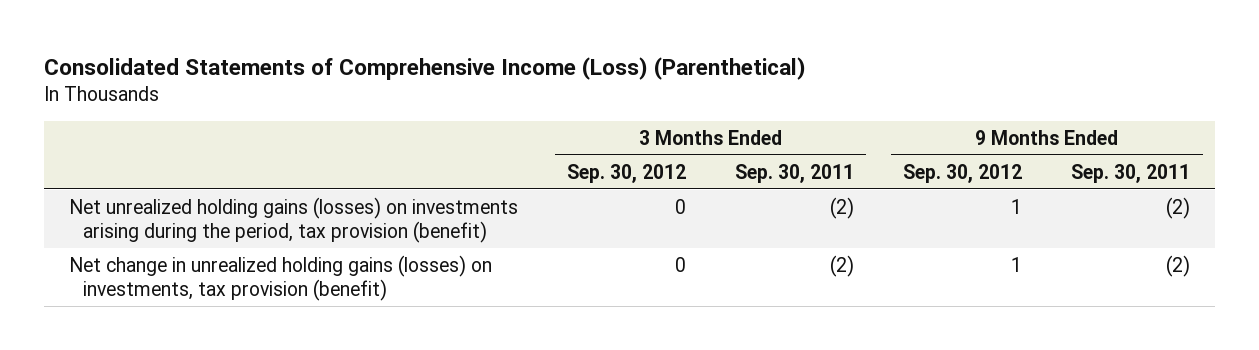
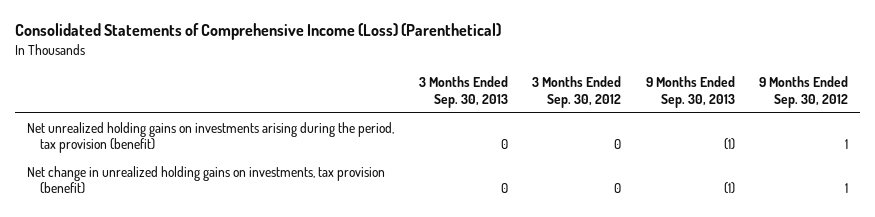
- | 3 Months Ended Sep. 30, 2012 | 3 Months Ended Sep. 30, 2011 | 9 Months Ended Sep. 30, 2012 | 9 Months Ended Sep. 30, 2011
+ | 3 Months Ended Sep. 30, 2013 | 3 Months Ended Sep. 30, 2012 | 9 Months Ended Sep. 30, 2013 | 9 Months Ended Sep. 30, 2012
- Net unrealized holding gains (losses) on investments arising during the period, tax provision (benefit) | 0 | (2) | 1 | (2)
- Net change in unrealized holding gains (losses) on investments, tax provision (benefit) | 0 | (2) | 1 | (2)
+ Net unrealized holding gains on investments arising during the period, tax provision (benefit) | 0 | 0 | (1) | 1
+ Net change in unrealized holding gains on investments, tax provision (benefit) | 0 | 0 | (1) | 1

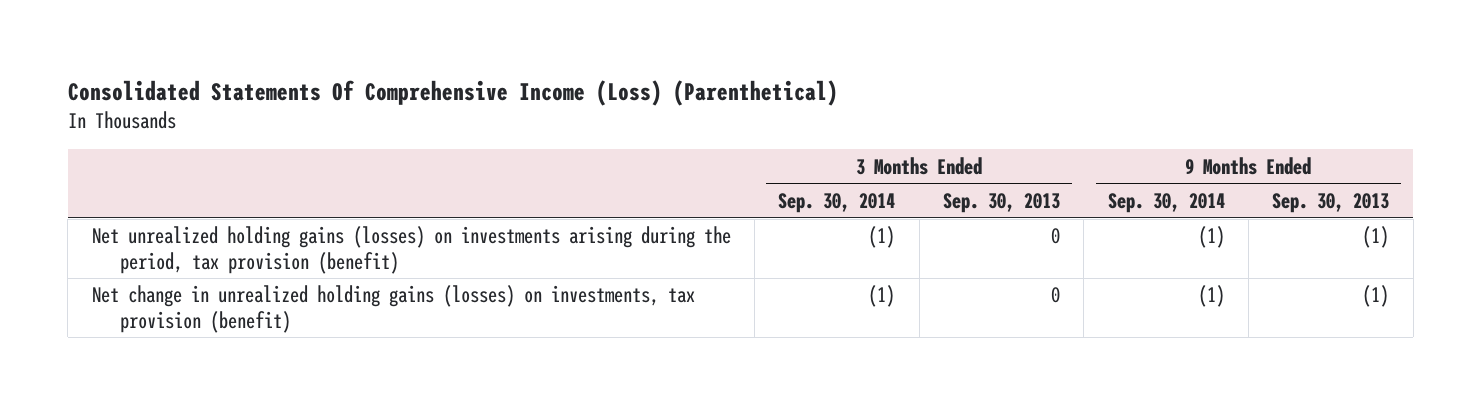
- Consolidated Statements of Comprehensive Income (Loss) (Parenthetical)
+ Consolidated Statements Of Comprehensive Income (Loss) (Parenthetical)
- | 3 Months Ended Sep. 30, 2013 | 3 Months Ended Sep. 30, 2012 | 9 Months Ended Sep. 30, 2013 | 9 Months Ended Sep. 30, 2012
+ | 3 Months Ended Sep. 30, 2014 | 3 Months Ended Sep. 30, 2013 | 9 Months Ended Sep. 30, 2014 | 9 Months Ended Sep. 30, 2013
- Net unrealized holding gains on investments arising during the period, tax provision (benefit) | 0 | 0 | (1) | 1
- Net change in unrealized holding gains on investments, tax provision (benefit) | 0 | 0 | (1) | 1
+ Net unrealized holding gains (losses) on investments arising during the period, tax provision (benefit) | (1) | 0 | (1) | (1)
+ Net change in unrealized holding gains (losses) on investments, tax provision (benefit) | (1) | 0 | (1) | (1)

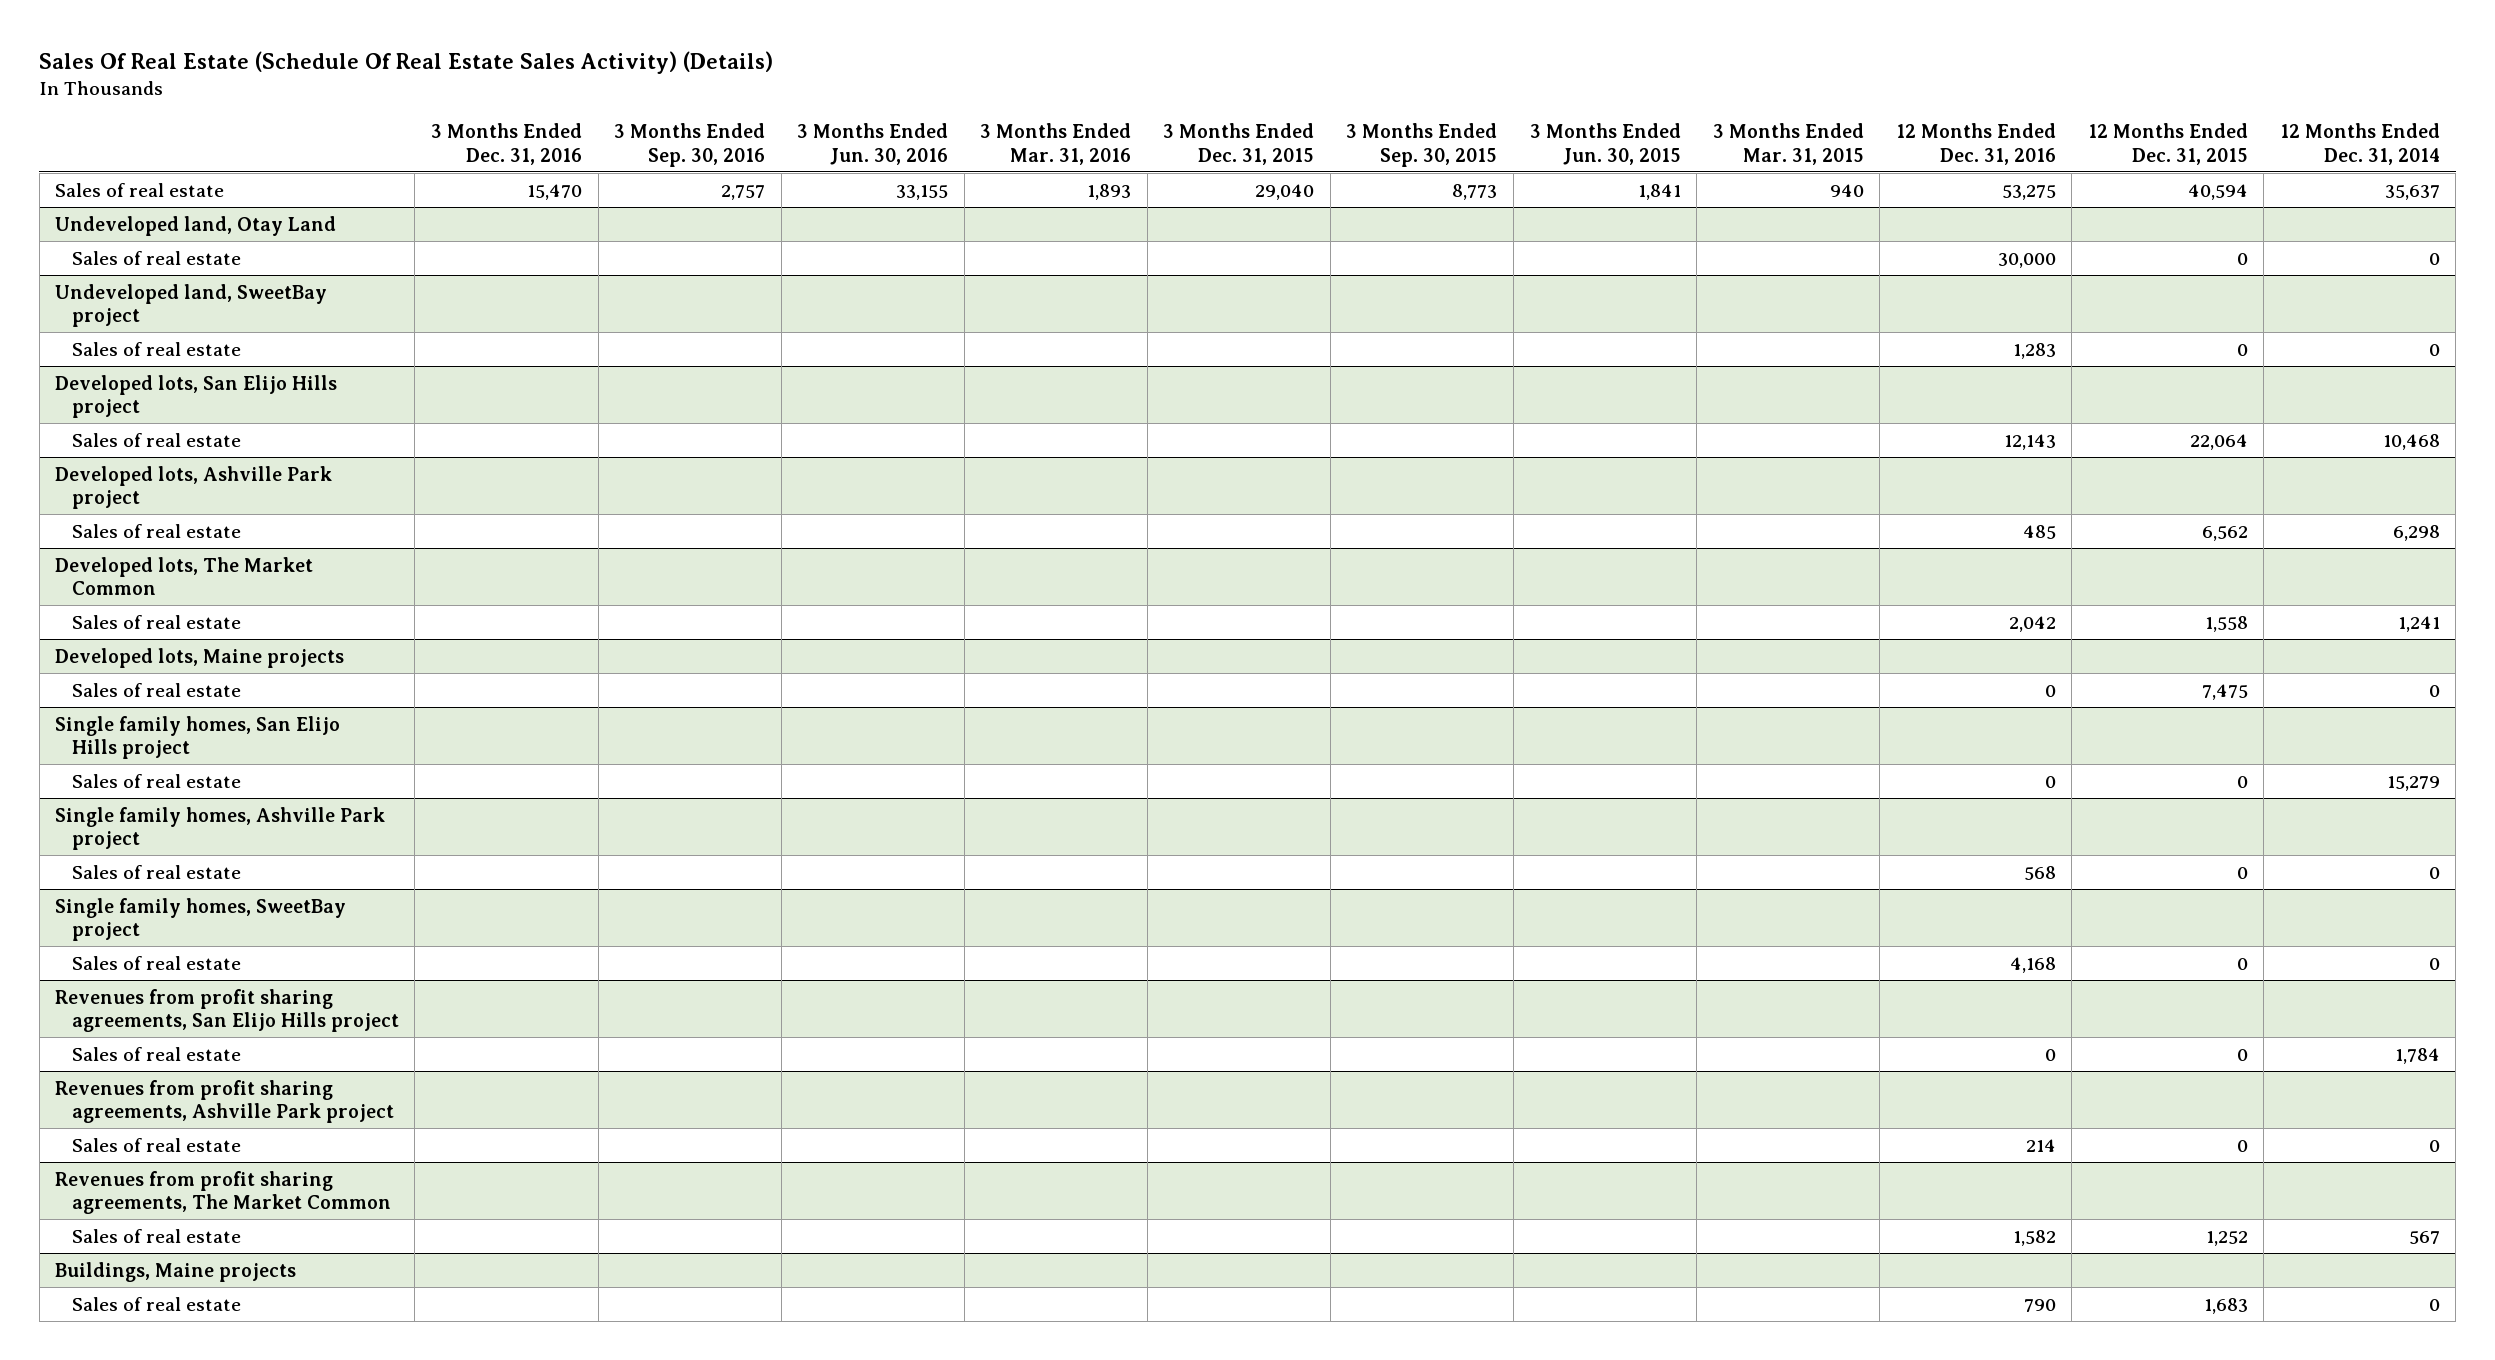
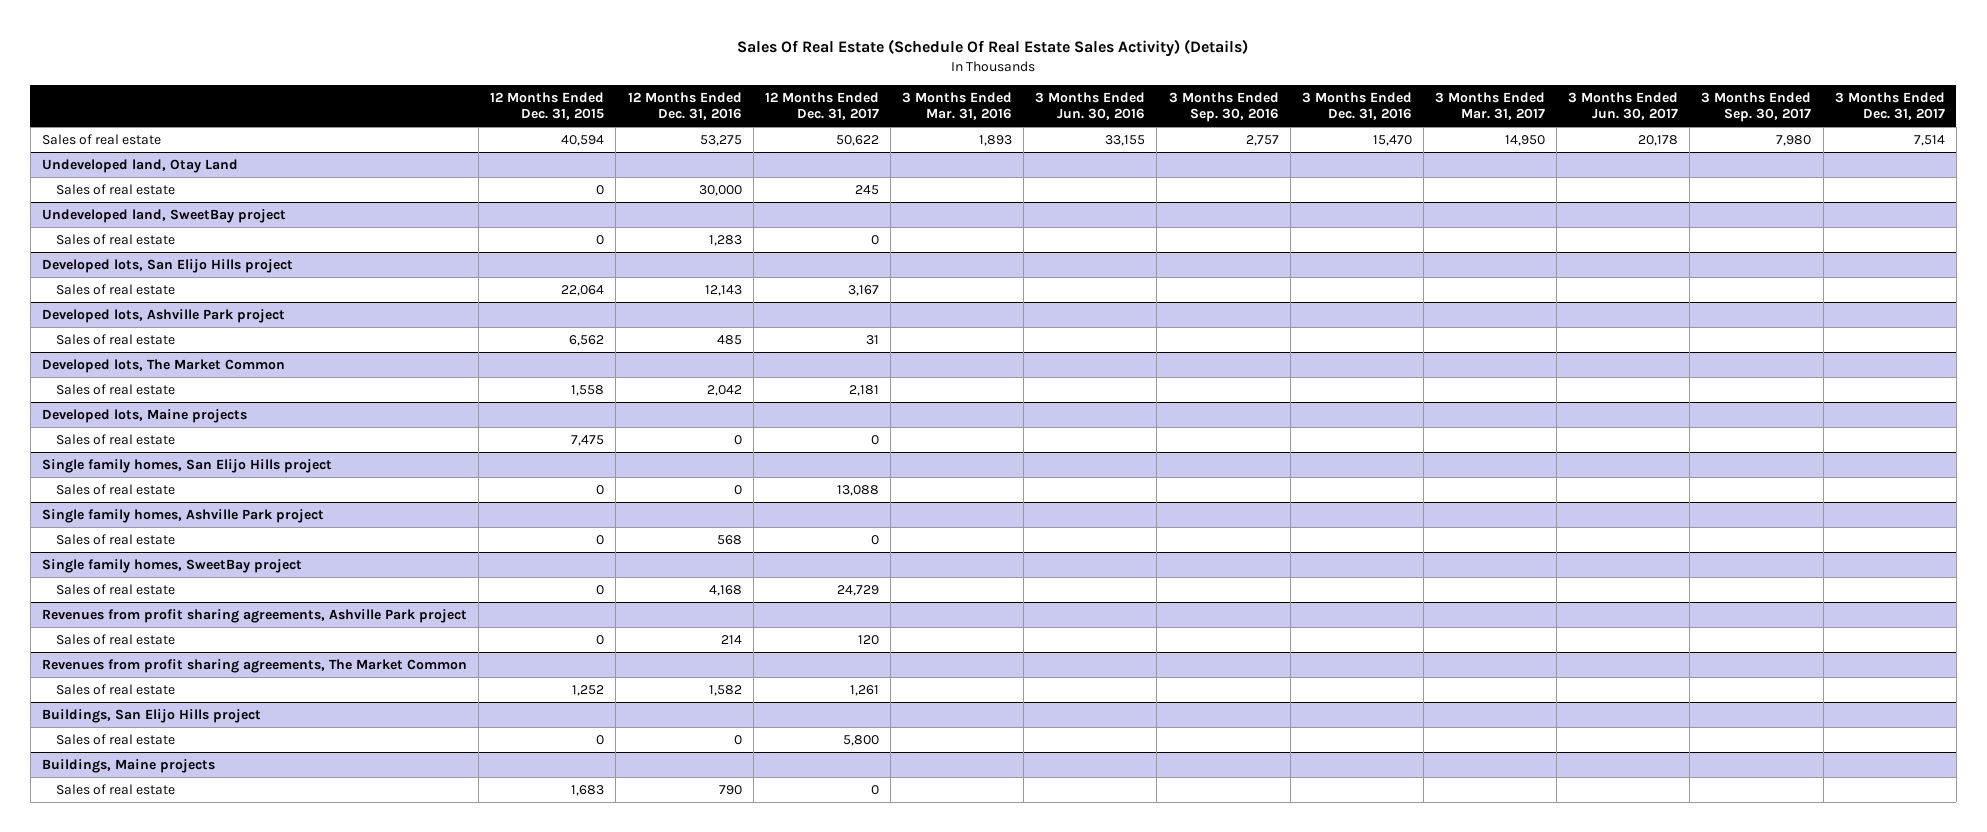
- | 3 Months Ended Dec. 31, 2016 | 3 Months Ended Sep. 30, 2016 | 3 Months Ended Jun. 30, 2016 | 3 Months Ended Mar. 31, 2016 | 3 Months Ended Dec. 31, 2015 | 3 Months Ended Sep. 30, 2015 | 3 Months Ended Jun. 30, 2015 | 3 Months Ended Mar. 31, 2015 | 12 Months Ended Dec. 31, 2016 | 12 Months Ended Dec. 31, 2015 | 12 Months Ended Dec. 31, 2014
+ | 12 Months Ended Dec. 31, 2015 | 12 Months Ended Dec. 31, 2016 | 12 Months Ended Dec. 31, 2017 | 3 Months Ended Mar. 31, 2016 | 3 Months Ended Jun. 30, 2016 | 3 Months Ended Sep. 30, 2016 | 3 Months Ended Dec. 31, 2016 | 3 Months Ended Mar. 31, 2017 | 3 Months Ended Jun. 30, 2017 | 3 Months Ended Sep. 30, 2017 | 3 Months Ended Dec. 31, 2017
- Revenues from profit sharing agreements, San Elijo Hills project
- Sales of real estate | | | | | | | | | 0 | 0 | 1,784
+ Buildings, San Elijo Hills project
+ Sales of real estate | 0 | 0 | 5,800 | | | | | | | |

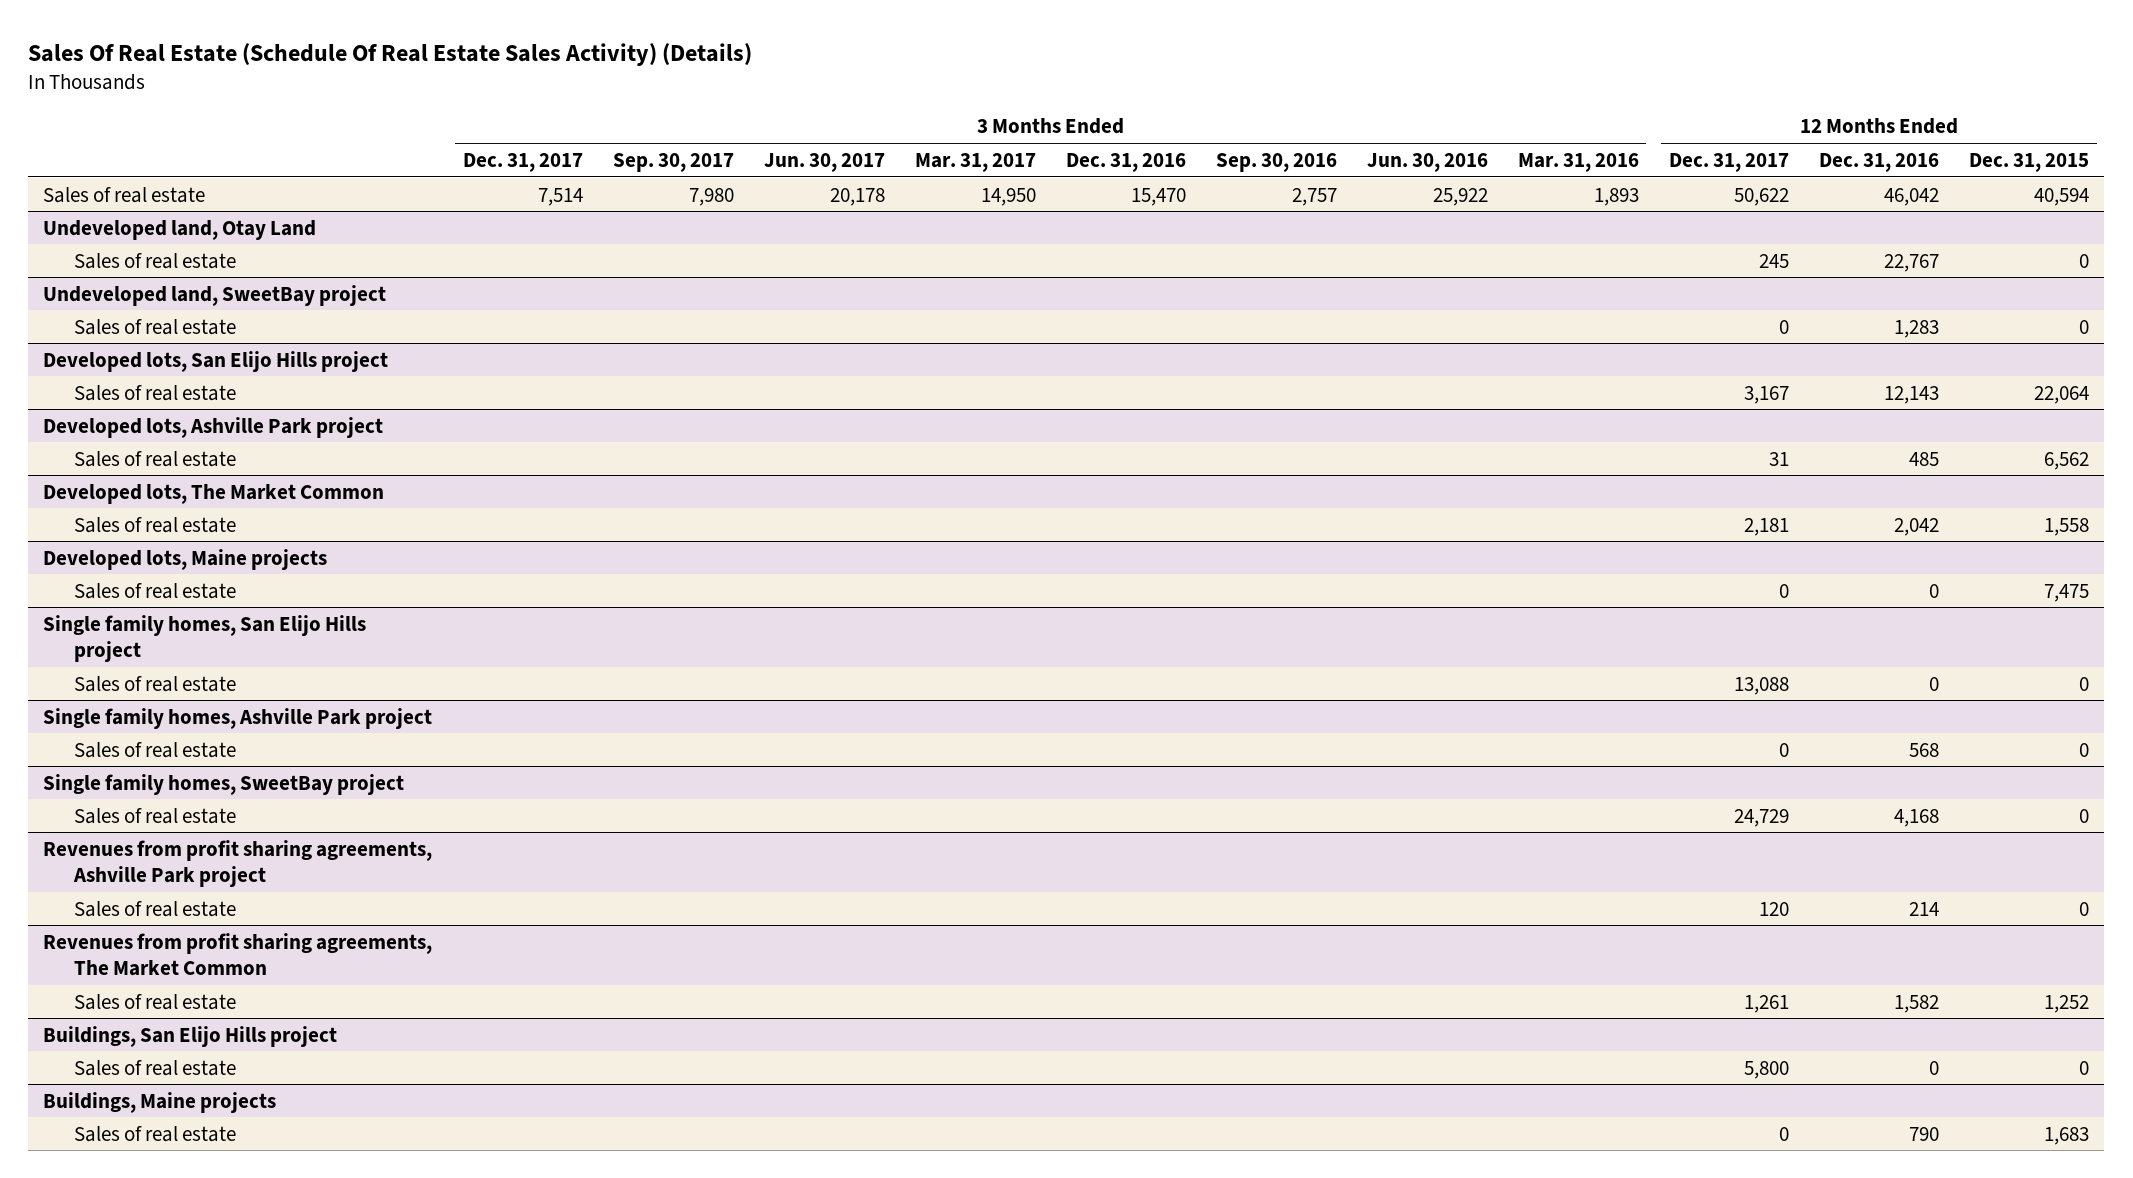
- | 12 Months Ended Dec. 31, 2015 | 12 Months Ended Dec. 31, 2016 | 12 Months Ended Dec. 31, 2017 | 3 Months Ended Mar. 31, 2016 | 3 Months Ended Jun. 30, 2016 | 3 Months Ended Sep. 30, 2016 | 3 Months Ended Dec. 31, 2016 | 3 Months Ended Mar. 31, 2017 | 3 Months Ended Jun. 30, 2017 | 3 Months Ended Sep. 30, 2017 | 3 Months Ended Dec. 31, 2017
+ | 3 Months Ended Dec. 31, 2017 | 3 Months Ended Sep. 30, 2017 | 3 Months Ended Jun. 30, 2017 | 3 Months Ended Mar. 31, 2017 | 3 Months Ended Dec. 31, 2016 | 3 Months Ended Sep. 30, 2016 | 3 Months Ended Jun. 30, 2016 | 3 Months Ended Mar. 31, 2016 | 12 Months Ended Dec. 31, 2017 | 12 Months Ended Dec. 31, 2016 | 12 Months Ended Dec. 31, 2015
- Sales of real estate | 40,594 | 53,275 | 50,622 | 1,893 | 33,155 | 2,757 | 15,470 | 14,950 | 20,178 | 7,980 | 7,514
+ Sales of real estate | 7,514 | 7,980 | 20,178 | 14,950 | 15,470 | 2,757 | 25,922 | 1,893 | 50,622 | 46,042 | 40,594
@ Undeveloped land, Otay Land
- Sales of real estate | 0 | 30,000 | 245 | | | | | | | |
+ Sales of real estate | | | | | | | | | 245 | 22,767 | 0

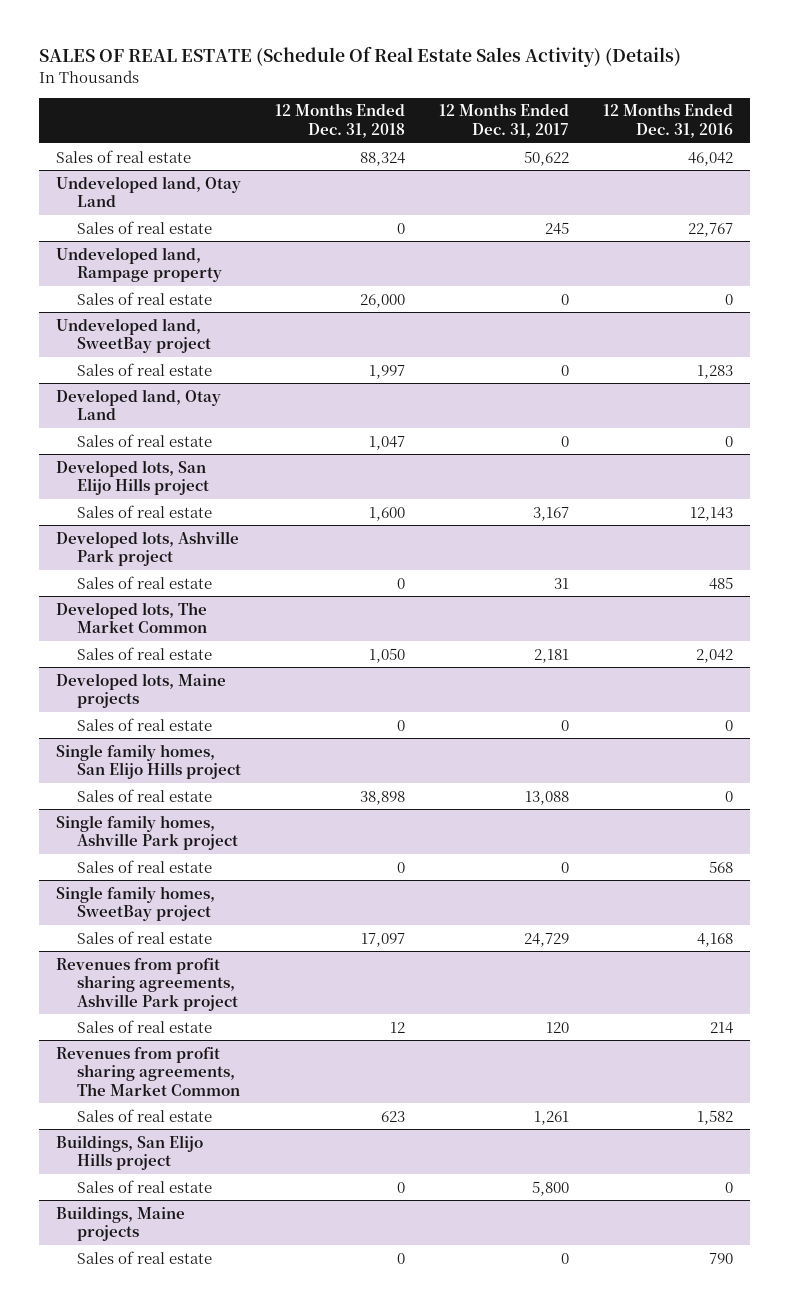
- Sales Of Real Estate (Schedule Of Real Estate Sales Activity) (Details)
+ SALES OF REAL ESTATE (Schedule Of Real Estate Sales Activity) (Details)
- | 3 Months Ended Dec. 31, 2017 | 3 Months Ended Sep. 30, 2017 | 3 Months Ended Jun. 30, 2017 | 3 Months Ended Mar. 31, 2017 | 3 Months Ended Dec. 31, 2016 | 3 Months Ended Sep. 30, 2016 | 3 Months Ended Jun. 30, 2016 | 3 Months Ended Mar. 31, 2016 | 12 Months Ended Dec. 31, 2017 | 12 Months Ended Dec. 31, 2016 | 12 Months Ended Dec. 31, 2015
+ | 12 Months Ended Dec. 31, 2018 | 12 Months Ended Dec. 31, 2017 | 12 Months Ended Dec. 31, 2016
+ Undeveloped land, Rampage property
+ Sales of real estate | 26,000 | 0 | 0
+ Developed land, Otay Land
+ Sales of real estate | 1,047 | 0 | 0

